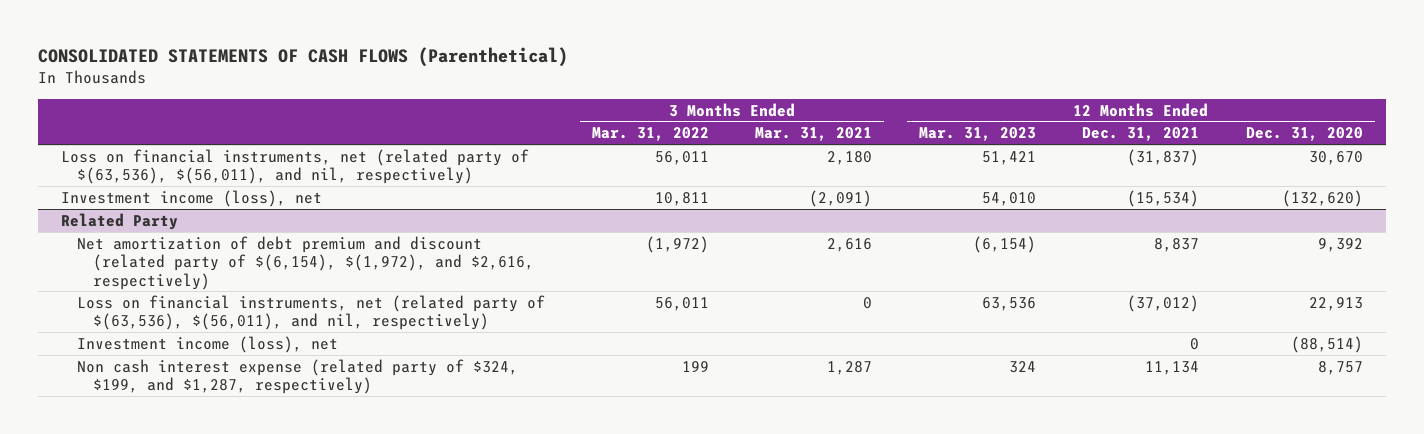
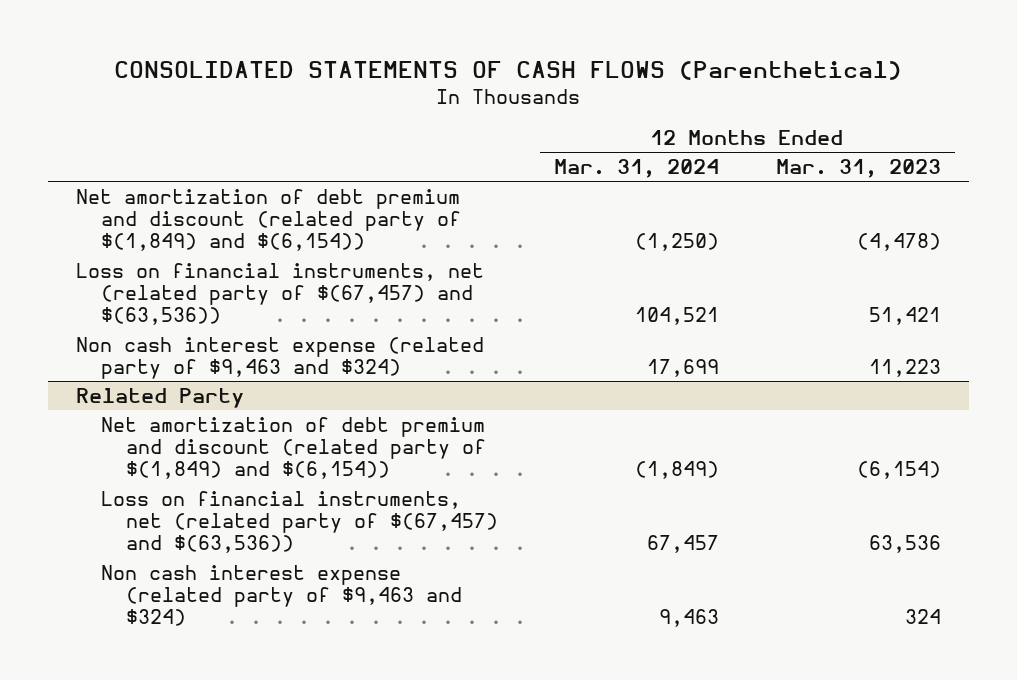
- | 3 Months Ended Mar. 31, 2022 | 3 Months Ended Mar. 31, 2021 | 12 Months Ended Mar. 31, 2023 | 12 Months Ended Dec. 31, 2021 | 12 Months Ended Dec. 31, 2020
+ | 12 Months Ended Mar. 31, 2024 | 12 Months Ended Mar. 31, 2023
- Loss on financial instruments, net (related party of $(63,536), $(56,011), and nil, respectively) | 56,011 | 2,180 | 51,421 | (31,837) | 30,670
- Investment income (loss), net | 10,811 | (2,091) | 54,010 | (15,534) | (132,620)
+ Net amortization of debt premium and discount (related party of $(1,849) and $(6,154)) | (1,250) | (4,478)
+ Loss on financial instruments, net (related party of $(67,457) and $(63,536)) | 104,521 | 51,421
+ Non cash interest expense (related party of $9,463 and $324) | 17,699 | 11,223
@ Related Party
- Net amortization of debt premium and discount (related party of $(6,154), $(1,972), and $2,616, respectively) | (1,972) | 2,616 | (6,154) | 8,837 | 9,392
- Loss on financial instruments, net (related party of $(63,536), $(56,011), and nil, respectively) | 56,011 | 0 | 63,536 | (37,012) | 22,913
- Investment income (loss), net | | | | 0 | (88,514)
- Non cash interest expense (related party of $324, $199, and $1,287, respectively) | 199 | 1,287 | 324 | 11,134 | 8,757
+ Net amortization of debt premium and discount (related party of $(1,849) and $(6,154)) | (1,849) | (6,154)
+ Loss on financial instruments, net (related party of $(67,457) and $(63,536)) | 67,457 | 63,536
+ Non cash interest expense (related party of $9,463 and $324) | 9,463 | 324

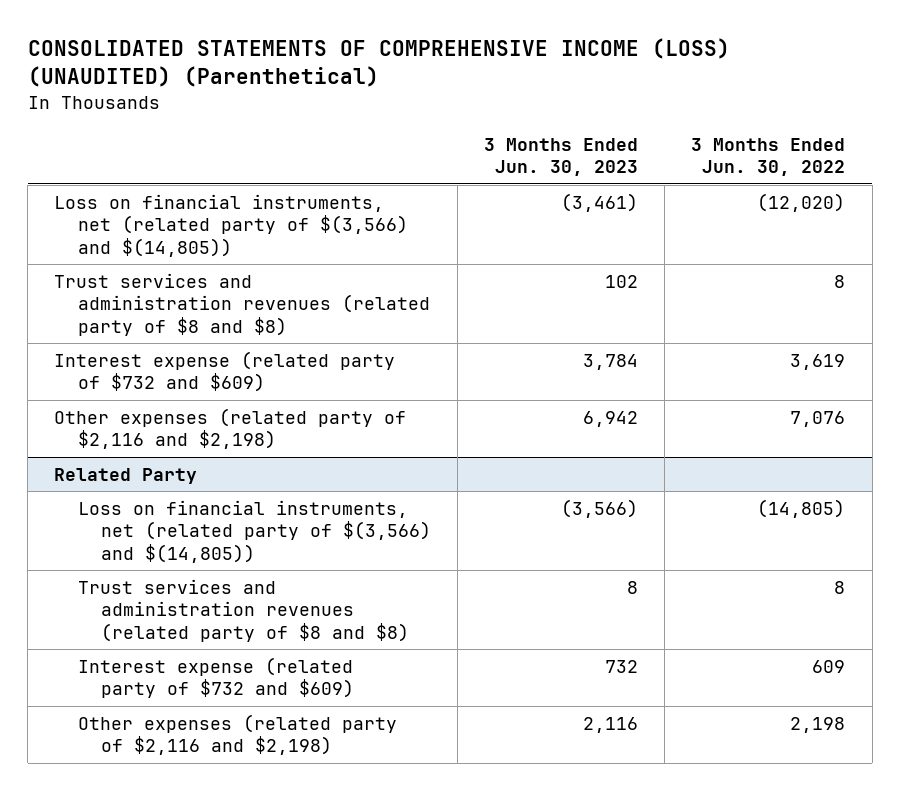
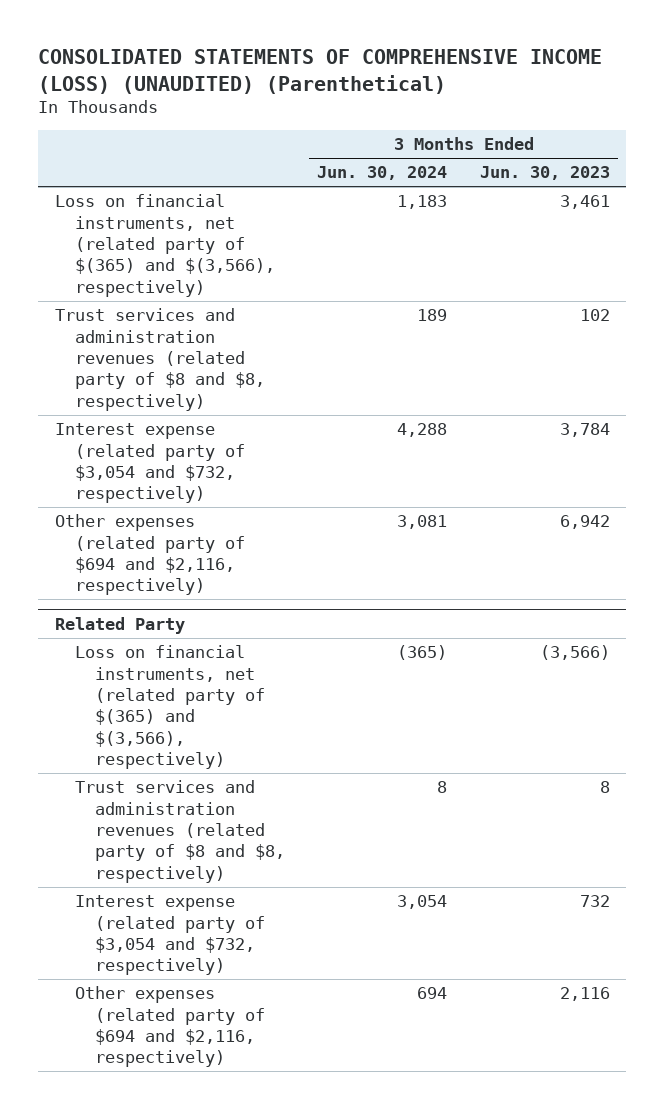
- | 3 Months Ended Jun. 30, 2023 | 3 Months Ended Jun. 30, 2022
+ | 3 Months Ended Jun. 30, 2024 | 3 Months Ended Jun. 30, 2023
- Loss on financial instruments, net (related party of $(3,566) and $(14,805)) | (3,461) | (12,020)
- Trust services and administration revenues (related party of $8 and $8) | 102 | 8
- Interest expense (related party of $732 and $609) | 3,784 | 3,619
- Other expenses (related party of $2,116 and $2,198) | 6,942 | 7,076
+ Loss on financial instruments, net (related party of $(365) and $(3,566), respectively) | 1,183 | 3,461
+ Trust services and administration revenues (related party of $8 and $8, respectively) | 189 | 102
+ Interest expense (related party of $3,054 and $732, respectively) | 4,288 | 3,784
+ Other expenses (related party of $694 and $2,116, respectively) | 3,081 | 6,942
@ Related Party
- Loss on financial instruments, net (related party of $(3,566) and $(14,805)) | (3,566) | (14,805)
- Trust services and administration revenues (related party of $8 and $8) | 8 | 8
- Interest expense (related party of $732 and $609) | 732 | 609
- Other expenses (related party of $2,116 and $2,198) | 2,116 | 2,198
+ Loss on financial instruments, net (related party of $(365) and $(3,566), respectively) | (365) | (3,566)
+ Trust services and administration revenues (related party of $8 and $8, respectively) | 8 | 8
+ Interest expense (related party of $3,054 and $732, respectively) | 3,054 | 732
+ Other expenses (related party of $694 and $2,116, respectively) | 694 | 2,116

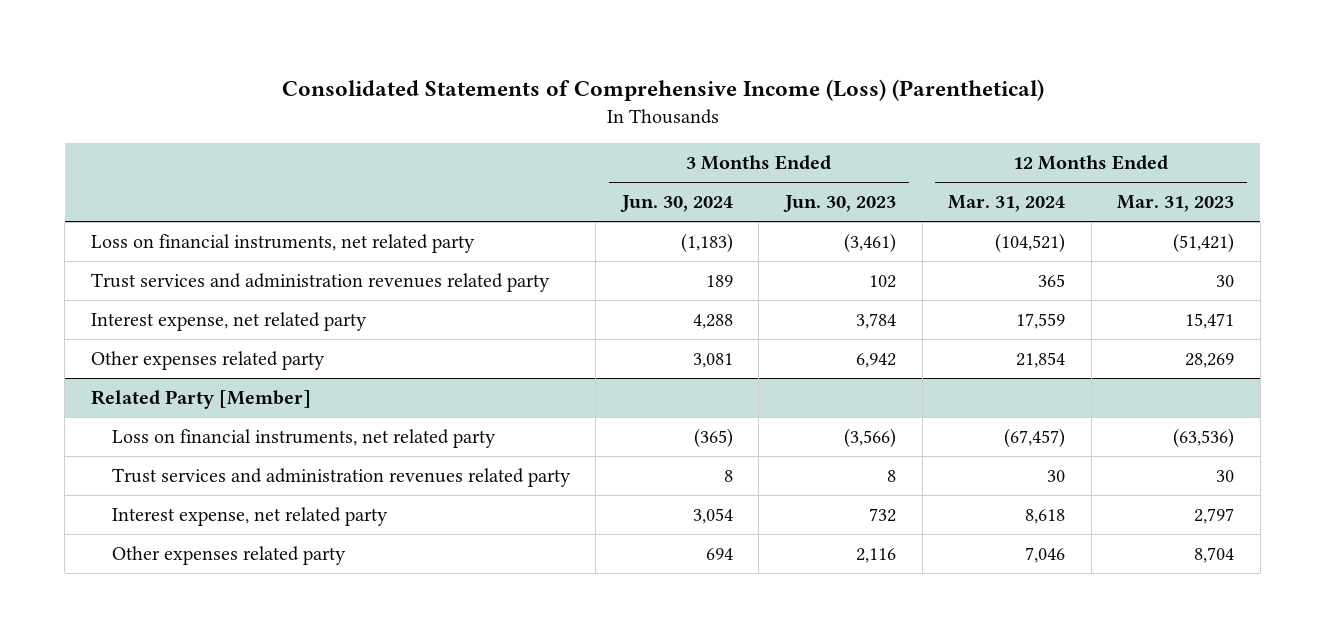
- CONSOLIDATED STATEMENTS OF COMPREHENSIVE INCOME (LOSS) (UNAUDITED) (Parenthetical)
+ Consolidated Statements of Comprehensive Income (Loss) (Parenthetical)
- | 3 Months Ended Jun. 30, 2024 | 3 Months Ended Jun. 30, 2023
+ | 3 Months Ended Jun. 30, 2024 | 3 Months Ended Jun. 30, 2023 | 12 Months Ended Mar. 31, 2024 | 12 Months Ended Mar. 31, 2023
- Loss on financial instruments, net (related party of $(365) and $(3,566), respectively) | 1,183 | 3,461
- Trust services and administration revenues (related party of $8 and $8, respectively) | 189 | 102
- Interest expense (related party of $3,054 and $732, respectively) | 4,288 | 3,784
- Other expenses (related party of $694 and $2,116, respectively) | 3,081 | 6,942
- Related Party
- Loss on financial instruments, net (related party of $(365) and $(3,566), respectively) | (365) | (3,566)
- Trust services and administration revenues (related party of $8 and $8, respectively) | 8 | 8
- Interest expense (related party of $3,054 and $732, respectively) | 3,054 | 732
- Other expenses (related party of $694 and $2,116, respectively) | 694 | 2,116
+ Loss on financial instruments, net related party | (1,183) | (3,461) | (104,521) | (51,421)
+ Trust services and administration revenues related party | 189 | 102 | 365 | 30
+ Interest expense, net related party | 4,288 | 3,784 | 17,559 | 15,471
+ Other expenses related party | 3,081 | 6,942 | 21,854 | 28,269
+ Related Party [Member]
+ Loss on financial instruments, net related party | (365) | (3,566) | (67,457) | (63,536)
+ Trust services and administration revenues related party | 8 | 8 | 30 | 30
+ Interest expense, net related party | 3,054 | 732 | 8,618 | 2,797
+ Other expenses related party | 694 | 2,116 | 7,046 | 8,704

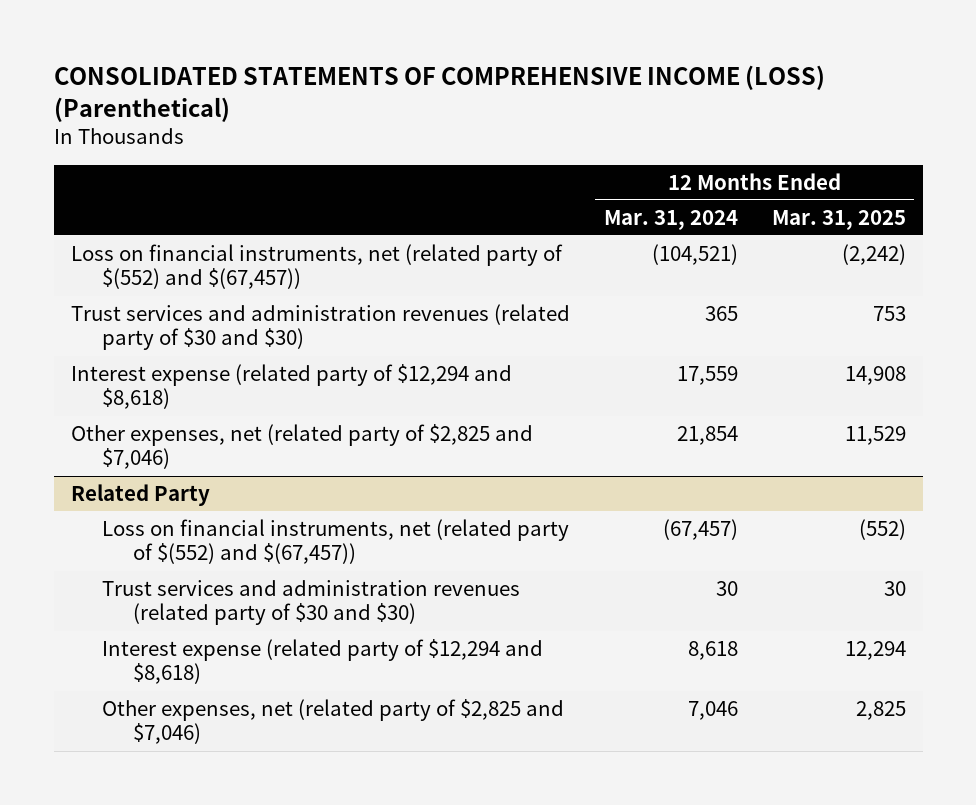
- Consolidated Statements of Comprehensive Income (Loss) (Parenthetical)
+ CONSOLIDATED STATEMENTS OF COMPREHENSIVE INCOME (LOSS) (Parenthetical)
- | 3 Months Ended Jun. 30, 2024 | 3 Months Ended Jun. 30, 2023 | 12 Months Ended Mar. 31, 2024 | 12 Months Ended Mar. 31, 2023
+ | 12 Months Ended Mar. 31, 2024 | 12 Months Ended Mar. 31, 2025
- Loss on financial instruments, net related party | (1,183) | (3,461) | (104,521) | (51,421)
- Trust services and administration revenues related party | 189 | 102 | 365 | 30
- Interest expense, net related party | 4,288 | 3,784 | 17,559 | 15,471
- Other expenses related party | 3,081 | 6,942 | 21,854 | 28,269
- Related Party [Member]
- Loss on financial instruments, net related party | (365) | (3,566) | (67,457) | (63,536)
- Trust services and administration revenues related party | 8 | 8 | 30 | 30
- Interest expense, net related party | 3,054 | 732 | 8,618 | 2,797
- Other expenses related party | 694 | 2,116 | 7,046 | 8,704
+ Loss on financial instruments, net (related party of $(552) and $(67,457)) | (104,521) | (2,242)
+ Trust services and administration revenues (related party of $30 and $30) | 365 | 753
+ Interest expense (related party of $12,294 and $8,618) | 17,559 | 14,908
+ Other expenses, net (related party of $2,825 and $7,046) | 21,854 | 11,529
+ Related Party
+ Loss on financial instruments, net (related party of $(552) and $(67,457)) | (67,457) | (552)
+ Trust services and administration revenues (related party of $30 and $30) | 30 | 30
+ Interest expense (related party of $12,294 and $8,618) | 8,618 | 12,294
+ Other expenses, net (related party of $2,825 and $7,046) | 7,046 | 2,825

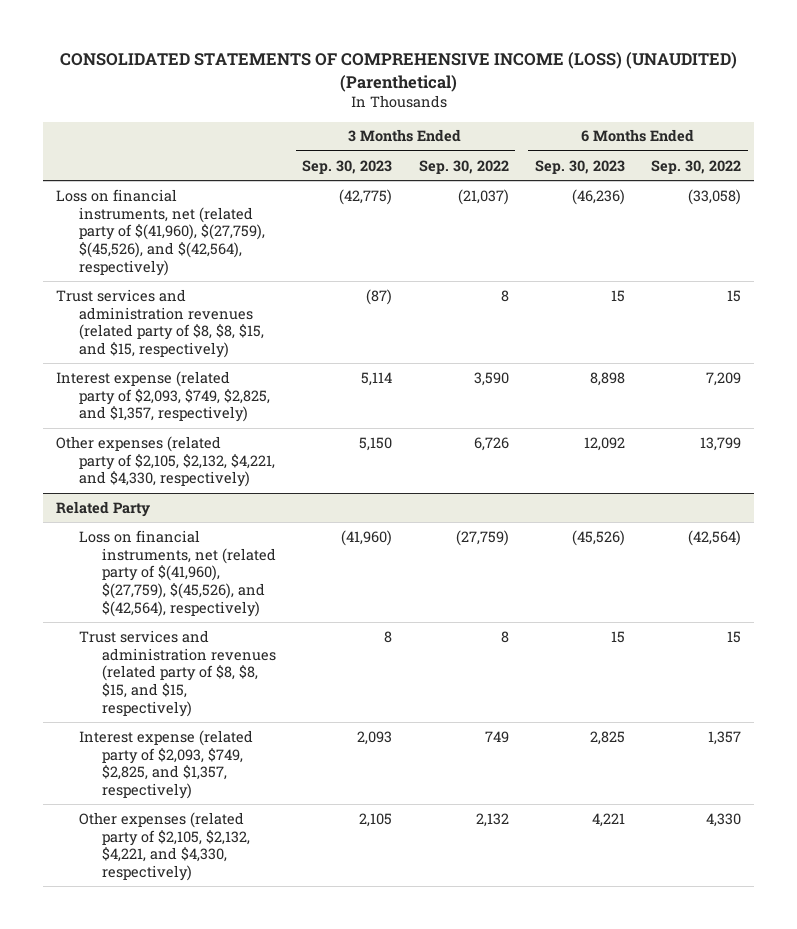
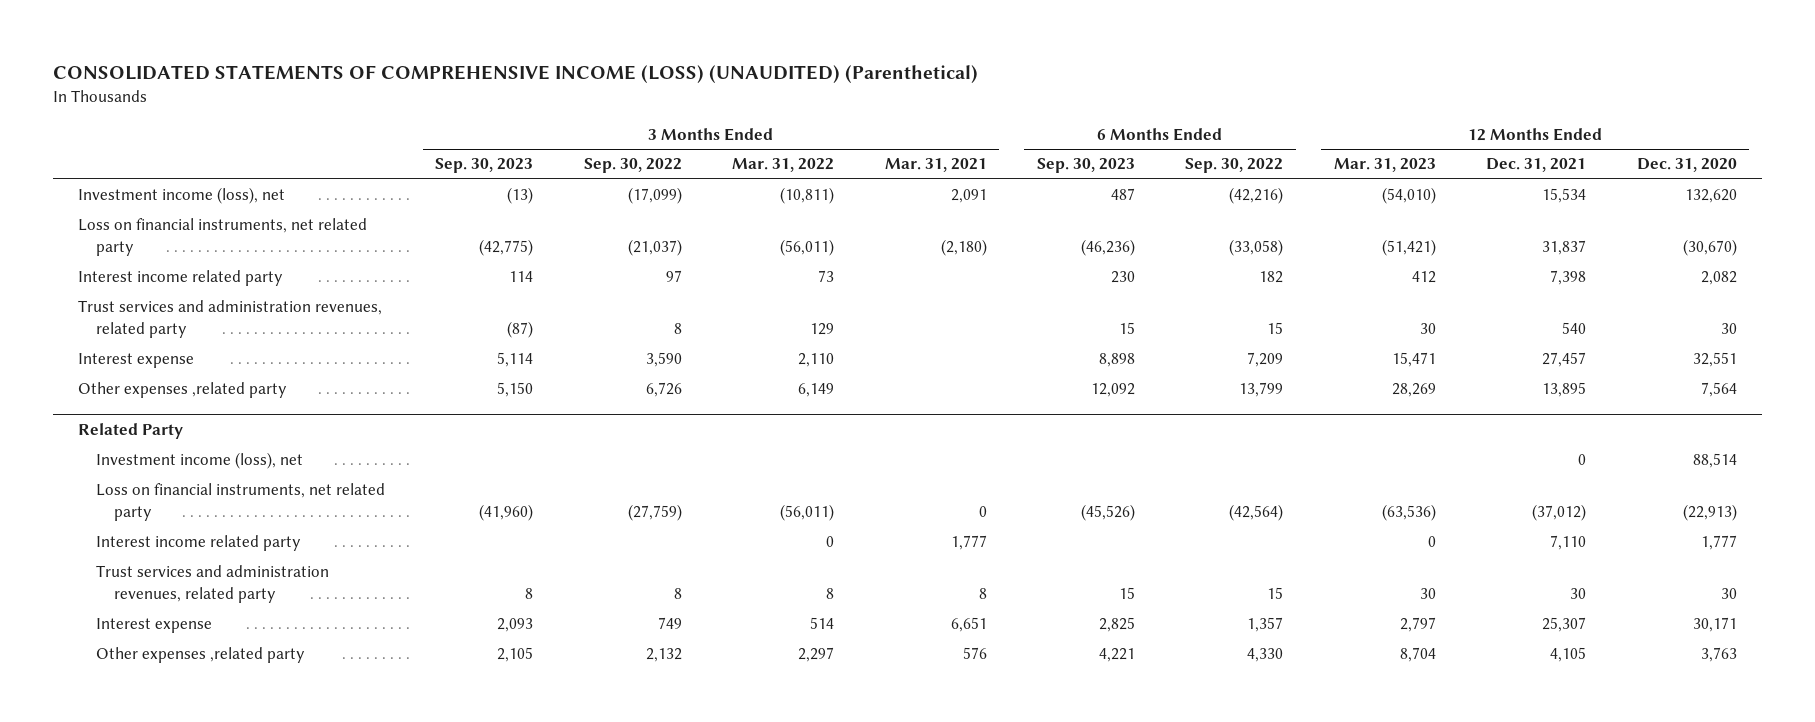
- | 3 Months Ended Sep. 30, 2023 | 3 Months Ended Sep. 30, 2022 | 6 Months Ended Sep. 30, 2023 | 6 Months Ended Sep. 30, 2022
+ | 3 Months Ended Sep. 30, 2023 | 3 Months Ended Sep. 30, 2022 | 3 Months Ended Mar. 31, 2022 | 3 Months Ended Mar. 31, 2021 | 6 Months Ended Sep. 30, 2023 | 6 Months Ended Sep. 30, 2022 | 12 Months Ended Mar. 31, 2023 | 12 Months Ended Dec. 31, 2021 | 12 Months Ended Dec. 31, 2020
- Loss on financial instruments, net (related party of $(41,960), $(27,759), $(45,526), and $(42,564), respectively) | (42,775) | (21,037) | (46,236) | (33,058)
- Trust services and administration revenues (related party of $8, $8, $15, and $15, respectively) | (87) | 8 | 15 | 15
- Interest expense (related party of $2,093, $749, $2,825, and $1,357, respectively) | 5,114 | 3,590 | 8,898 | 7,209
- Other expenses (related party of $2,105, $2,132, $4,221, and $4,330, respectively) | 5,150 | 6,726 | 12,092 | 13,799
+ Investment income (loss), net | (13) | (17,099) | (10,811) | 2,091 | 487 | (42,216) | (54,010) | 15,534 | 132,620
+ Loss on financial instruments, net related party | (42,775) | (21,037) | (56,011) | (2,180) | (46,236) | (33,058) | (51,421) | 31,837 | (30,670)
+ Interest income related party | 114 | 97 | 73 | | 230 | 182 | 412 | 7,398 | 2,082
+ Trust services and administration revenues, related party | (87) | 8 | 129 | | 15 | 15 | 30 | 540 | 30
+ Interest expense | 5,114 | 3,590 | 2,110 | | 8,898 | 7,209 | 15,471 | 27,457 | 32,551
+ Other expenses ,related party | 5,150 | 6,726 | 6,149 | | 12,092 | 13,799 | 28,269 | 13,895 | 7,564
@ Related Party
- Loss on financial instruments, net (related party of $(41,960), $(27,759), $(45,526), and $(42,564), respectively) | (41,960) | (27,759) | (45,526) | (42,564)
- Trust services and administration revenues (related party of $8, $8, $15, and $15, respectively) | 8 | 8 | 15 | 15
- Interest expense (related party of $2,093, $749, $2,825, and $1,357, respectively) | 2,093 | 749 | 2,825 | 1,357
- Other expenses (related party of $2,105, $2,132, $4,221, and $4,330, respectively) | 2,105 | 2,132 | 4,221 | 4,330
+ Investment income (loss), net | | | | | | | | 0 | 88,514
+ Loss on financial instruments, net related party | (41,960) | (27,759) | (56,011) | 0 | (45,526) | (42,564) | (63,536) | (37,012) | (22,913)
+ Interest income related party | | | 0 | 1,777 | | | 0 | 7,110 | 1,777
+ Trust services and administration revenues, related party | 8 | 8 | 8 | 8 | 15 | 15 | 30 | 30 | 30
+ Interest expense | 2,093 | 749 | 514 | 6,651 | 2,825 | 1,357 | 2,797 | 25,307 | 30,171
+ Other expenses ,related party | 2,105 | 2,132 | 2,297 | 576 | 4,221 | 4,330 | 8,704 | 4,105 | 3,763

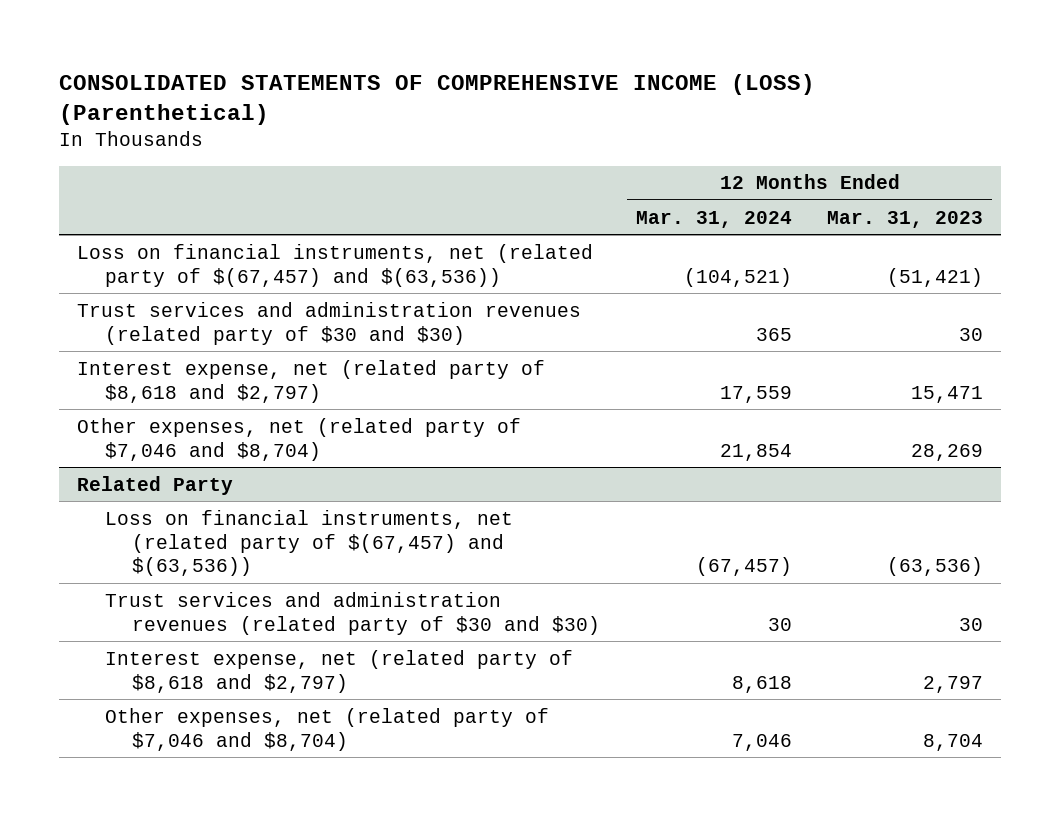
- CONSOLIDATED STATEMENTS OF COMPREHENSIVE INCOME (LOSS) (UNAUDITED) (Parenthetical)
+ CONSOLIDATED STATEMENTS OF COMPREHENSIVE INCOME (LOSS) (Parenthetical)
- | 3 Months Ended Sep. 30, 2023 | 3 Months Ended Sep. 30, 2022 | 3 Months Ended Mar. 31, 2022 | 3 Months Ended Mar. 31, 2021 | 6 Months Ended Sep. 30, 2023 | 6 Months Ended Sep. 30, 2022 | 12 Months Ended Mar. 31, 2023 | 12 Months Ended Dec. 31, 2021 | 12 Months Ended Dec. 31, 2020
+ | 12 Months Ended Mar. 31, 2024 | 12 Months Ended Mar. 31, 2023
- Investment income (loss), net | (13) | (17,099) | (10,811) | 2,091 | 487 | (42,216) | (54,010) | 15,534 | 132,620
- Loss on financial instruments, net related party | (42,775) | (21,037) | (56,011) | (2,180) | (46,236) | (33,058) | (51,421) | 31,837 | (30,670)
- Interest income related party | 114 | 97 | 73 | | 230 | 182 | 412 | 7,398 | 2,082
- Trust services and administration revenues, related party | (87) | 8 | 129 | | 15 | 15 | 30 | 540 | 30
- Interest expense | 5,114 | 3,590 | 2,110 | | 8,898 | 7,209 | 15,471 | 27,457 | 32,551
- Other expenses ,related party | 5,150 | 6,726 | 6,149 | | 12,092 | 13,799 | 28,269 | 13,895 | 7,564
+ Loss on financial instruments, net (related party of $(67,457) and $(63,536)) | (104,521) | (51,421)
+ Trust services and administration revenues (related party of $30 and $30) | 365 | 30
+ Interest expense, net (related party of $8,618 and $2,797) | 17,559 | 15,471
+ Other expenses, net (related party of $7,046 and $8,704) | 21,854 | 28,269
@ Related Party
- Investment income (loss), net | | | | | | | | 0 | 88,514
- Loss on financial instruments, net related party | (41,960) | (27,759) | (56,011) | 0 | (45,526) | (42,564) | (63,536) | (37,012) | (22,913)
- Interest income related party | | | 0 | 1,777 | | | 0 | 7,110 | 1,777
- Trust services and administration revenues, related party | 8 | 8 | 8 | 8 | 15 | 15 | 30 | 30 | 30
- Interest expense | 2,093 | 749 | 514 | 6,651 | 2,825 | 1,357 | 2,797 | 25,307 | 30,171
- Other expenses ,related party | 2,105 | 2,132 | 2,297 | 576 | 4,221 | 4,330 | 8,704 | 4,105 | 3,763
+ Loss on financial instruments, net (related party of $(67,457) and $(63,536)) | (67,457) | (63,536)
+ Trust services and administration revenues (related party of $30 and $30) | 30 | 30
+ Interest expense, net (related party of $8,618 and $2,797) | 8,618 | 2,797
+ Other expenses, net (related party of $7,046 and $8,704) | 7,046 | 8,704

